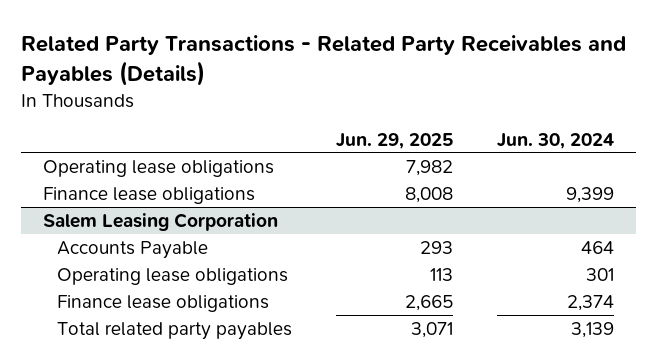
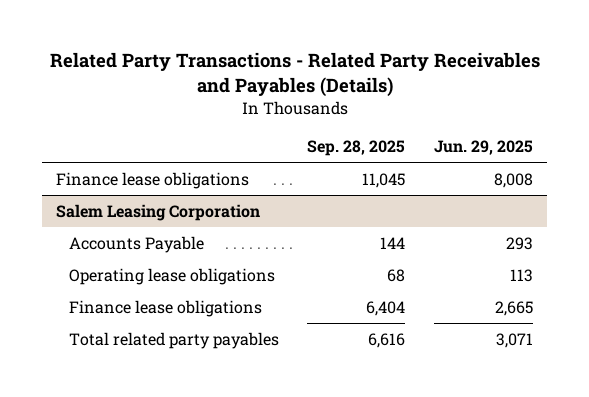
- | Jun. 29, 2025 | Jun. 30, 2024
+ | Sep. 28, 2025 | Jun. 29, 2025
- Operating lease obligations | 7,982 |

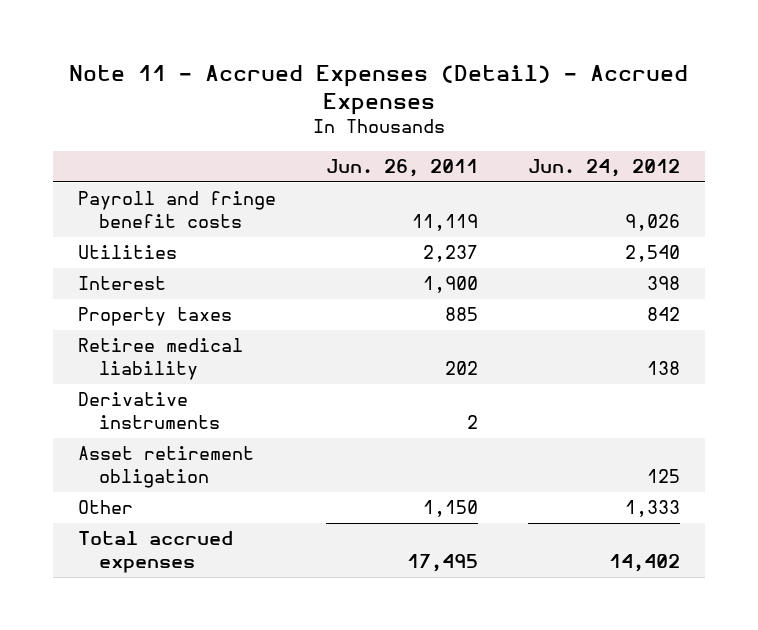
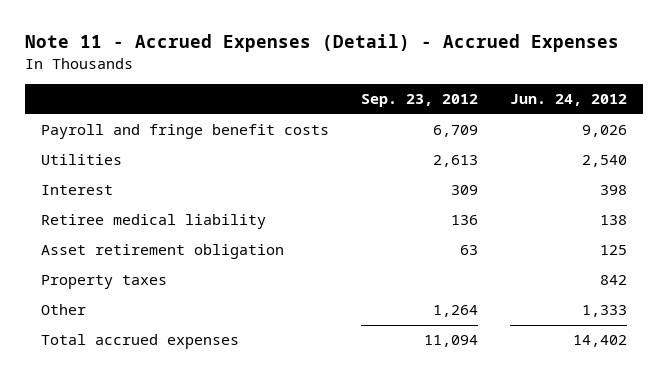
- | Jun. 26, 2011 | Jun. 24, 2012
+ | Sep. 23, 2012 | Jun. 24, 2012
- Derivative instruments | 2 |
moved down: Property taxes | | 842

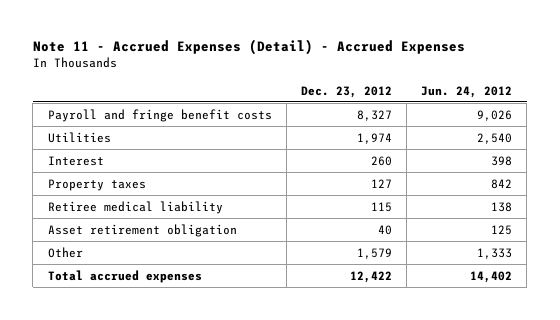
- | Sep. 23, 2012 | Jun. 24, 2012
+ | Dec. 23, 2012 | Jun. 24, 2012
moved up: Property taxes | 127 | 842

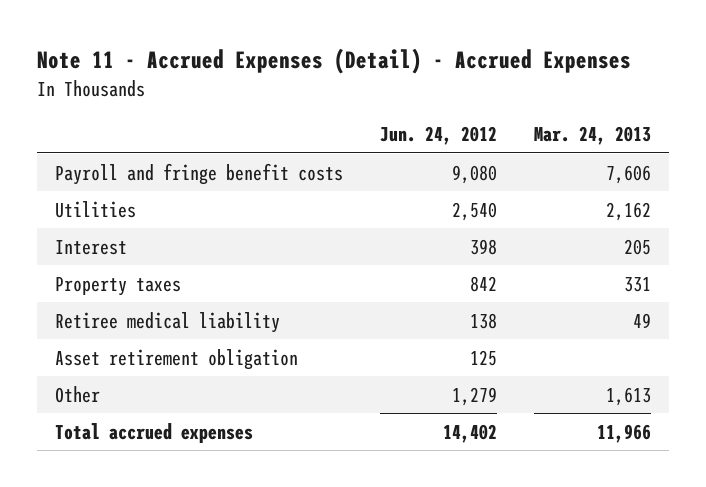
- | Dec. 23, 2012 | Jun. 24, 2012
+ | Jun. 24, 2012 | Mar. 24, 2013
- Payroll and fringe benefit costs | 8,327 | 9,026
+ Payroll and fringe benefit costs | 9,080 | 7,606
- Other | 1,579 | 1,333
+ Other | 1,279 | 1,613

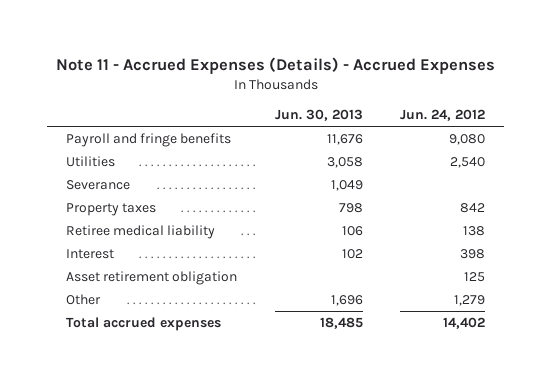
- Note 11 - Accrued Expenses (Detail) - Accrued Expenses
+ Note 11 - Accrued Expenses (Details) - Accrued Expenses
- | Jun. 24, 2012 | Mar. 24, 2013
+ | Jun. 30, 2013 | Jun. 24, 2012
- Payroll and fringe benefit costs | 9,080 | 7,606
+ Payroll and fringe benefits | 11,676 | 9,080
+ Severance | 1,049 |
moved down: Interest | 102 | 398

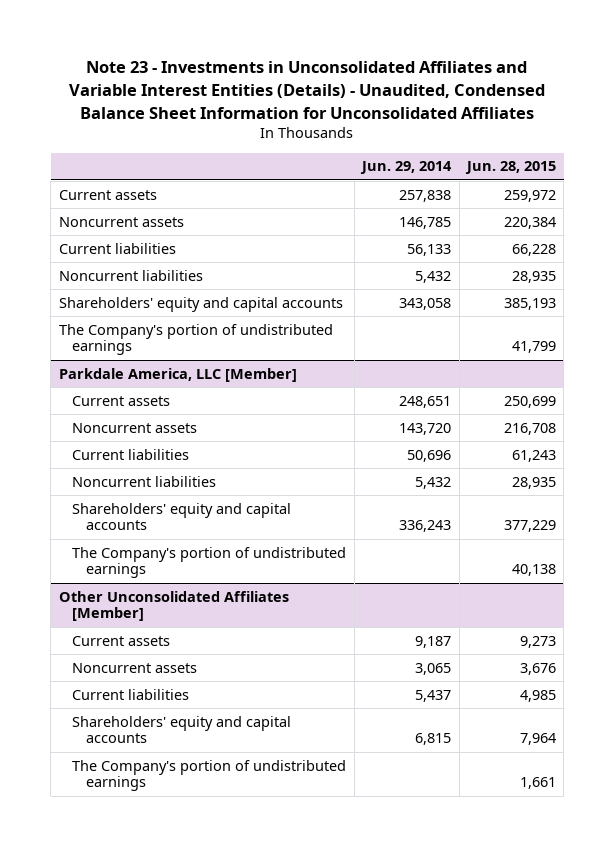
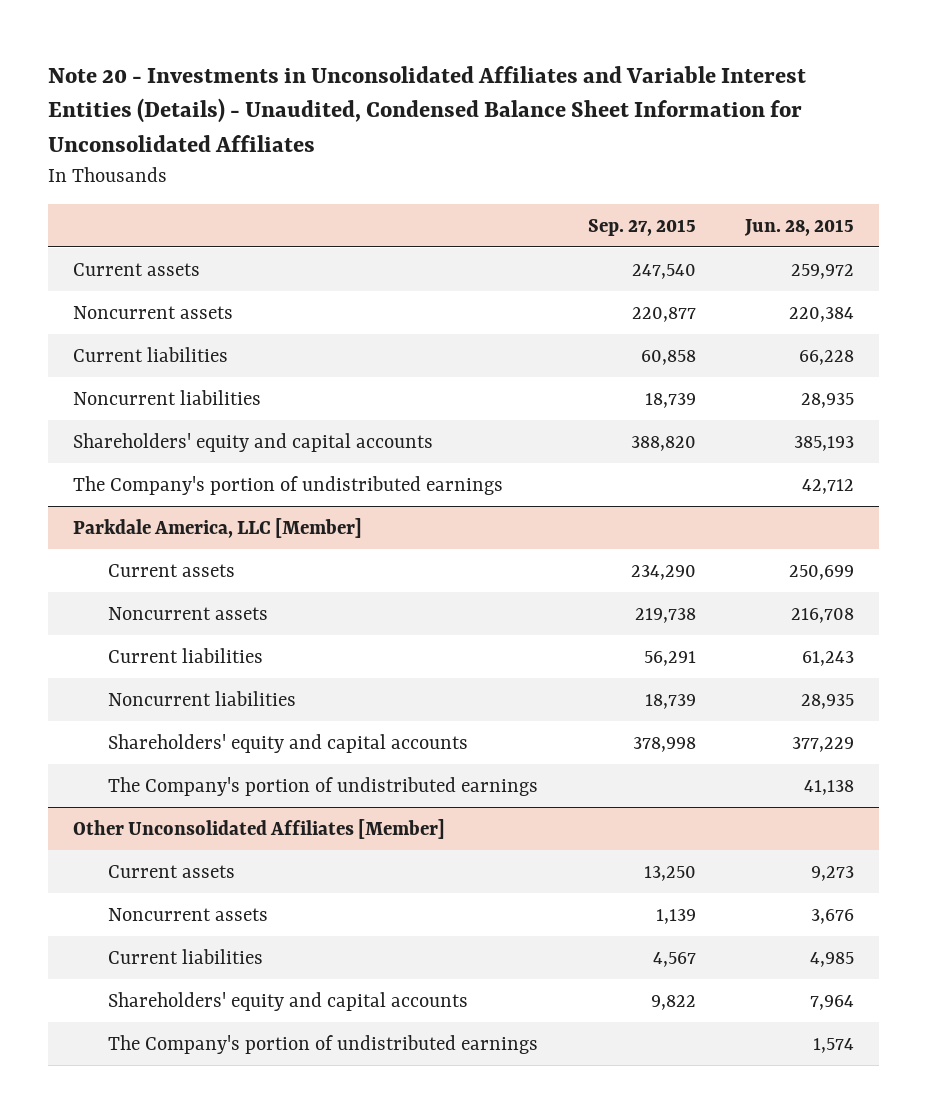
- Note 23 - Investments in Unconsolidated Affiliates and Variable Interest Entities (Details) - Unaudited, Condensed Balance Sheet Information for Unconsolidated Affiliates
+ Note 20 - Investments in Unconsolidated Affiliates and Variable Interest Entities (Details) - Unaudited, Condensed Balance Sheet Information for Unconsolidated Affiliates
- | Jun. 29, 2014 | Jun. 28, 2015
+ | Sep. 27, 2015 | Jun. 28, 2015
- The Company's portion of undistributed earnings | | 41,799
+ The Company's portion of undistributed earnings | | 42,712
@ Parkdale America, LLC [Member]
- The Company's portion of undistributed earnings | | 40,138
+ The Company's portion of undistributed earnings | | 41,138
@ Other Unconsolidated Affiliates [Member]
- The Company's portion of undistributed earnings | | 1,661
+ The Company's portion of undistributed earnings | | 1,574

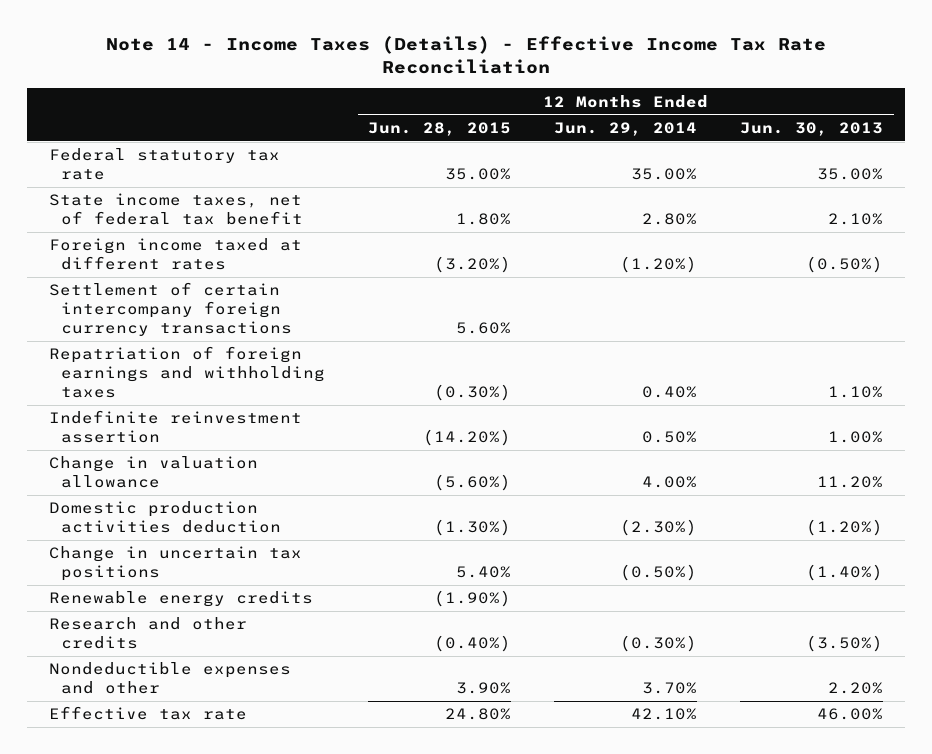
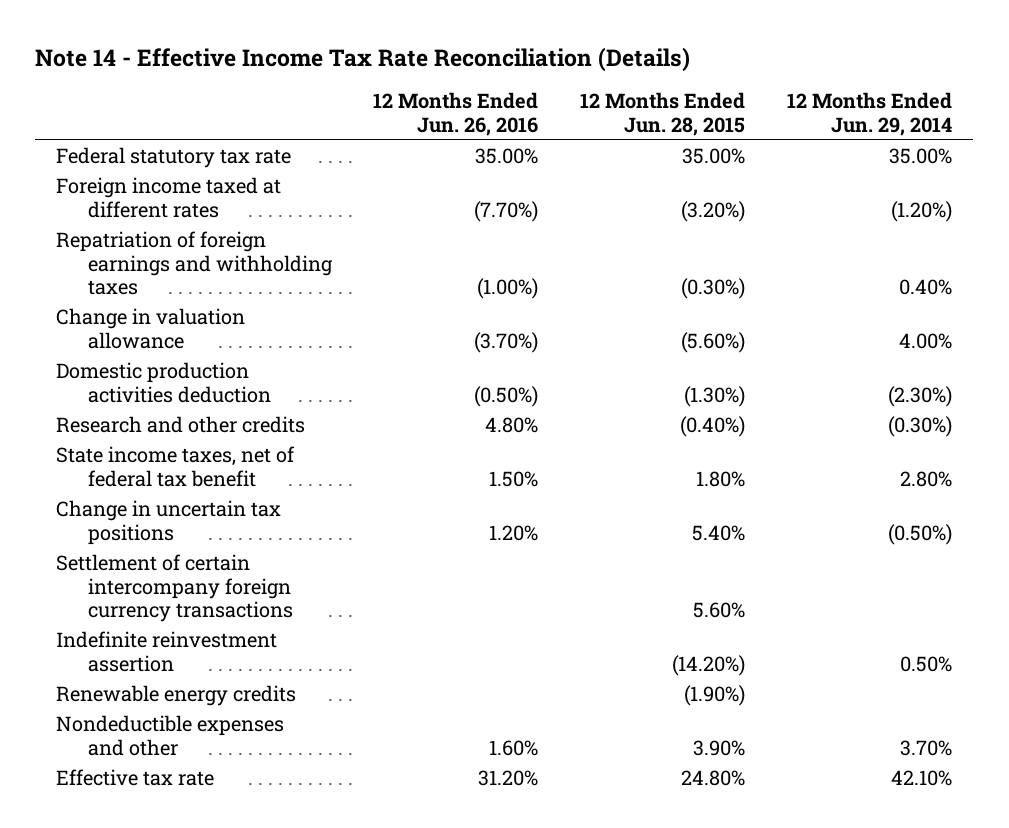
- Note 14 - Income Taxes (Details) - Effective Income Tax Rate Reconciliation
+ Note 14 - Effective Income Tax Rate Reconciliation (Details)
- | 12 Months Ended Jun. 28, 2015 | 12 Months Ended Jun. 29, 2014 | 12 Months Ended Jun. 30, 2013
+ | 12 Months Ended Jun. 26, 2016 | 12 Months Ended Jun. 28, 2015 | 12 Months Ended Jun. 29, 2014
moved up: Research and other credits | 4.80% | (0.40%) | (0.30%)
moved down: State income taxes, net of federal tax benefit | 1.50% | 1.80% | 2.80%
moved down: Settlement of certain intercompany foreign currency transactions | | 5.60% |
moved down: Indefinite reinvestment assertion | | (14.20%) | 0.50%

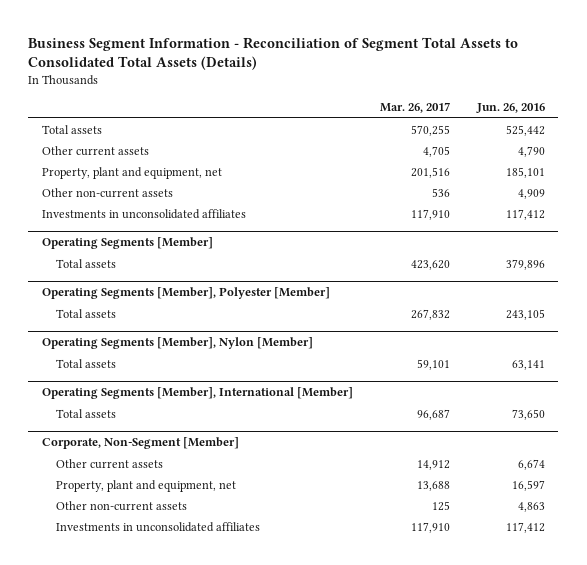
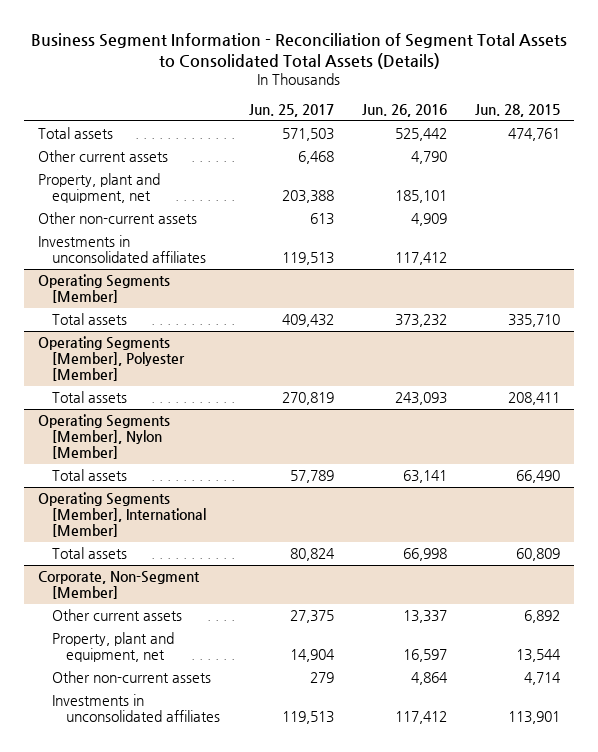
- | Mar. 26, 2017 | Jun. 26, 2016
+ | Jun. 25, 2017 | Jun. 26, 2016 | Jun. 28, 2015
@ Operating Segments [Member]
- Total assets | 423,620 | 379,896
+ Total assets | 409,432 | 373,232 | 335,710
@ Operating Segments [Member], Polyester [Member]
- Total assets | 267,832 | 243,105
+ Total assets | 270,819 | 243,093 | 208,411
@ Operating Segments [Member], International [Member]
- Total assets | 96,687 | 73,650
+ Total assets | 80,824 | 66,998 | 60,809
@ Corporate, Non-Segment [Member]
- Other current assets | 14,912 | 6,674
+ Other current assets | 27,375 | 13,337 | 6,892
- Other non-current assets | 125 | 4,863
+ Other non-current assets | 279 | 4,864 | 4,714

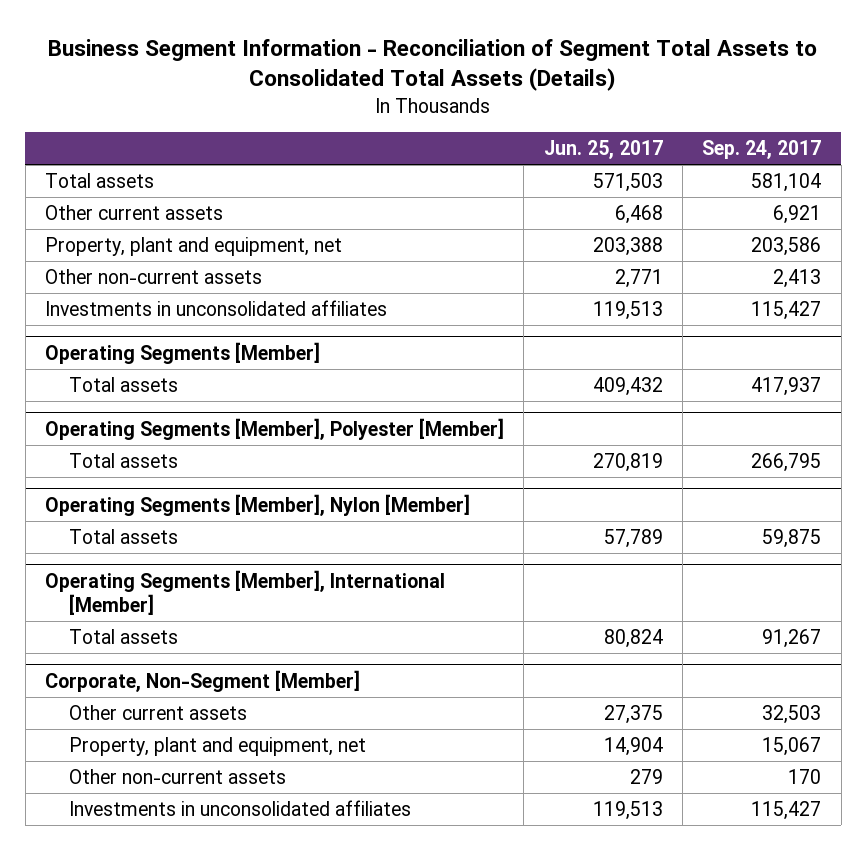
- | Jun. 25, 2017 | Jun. 26, 2016 | Jun. 28, 2015
+ | Jun. 25, 2017 | Sep. 24, 2017
- Other non-current assets | 613 | 4,909 |
+ Other non-current assets | 2,771 | 2,413

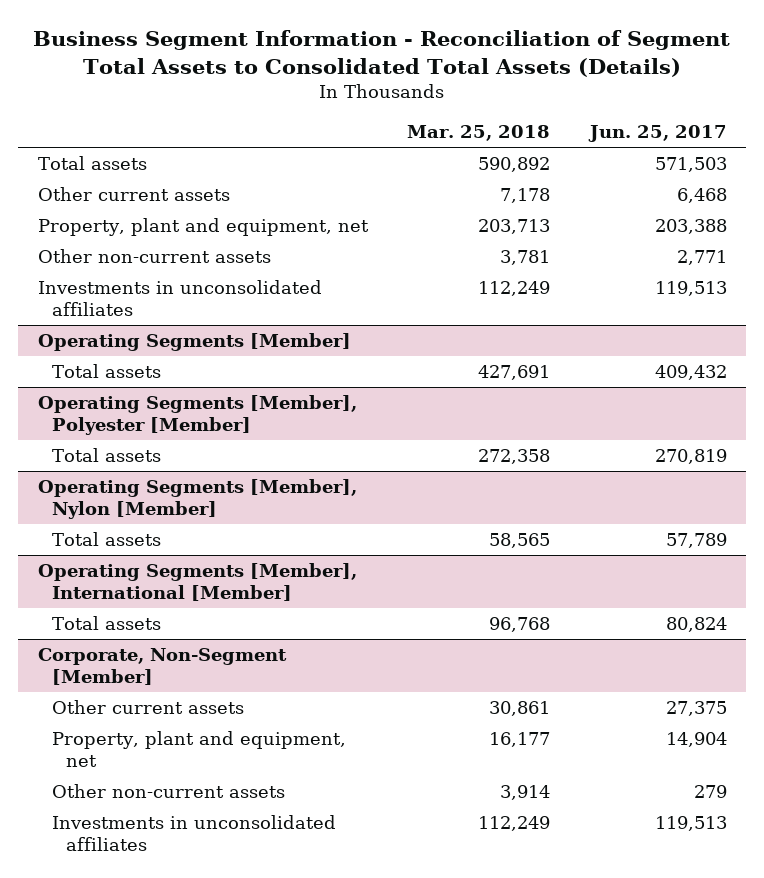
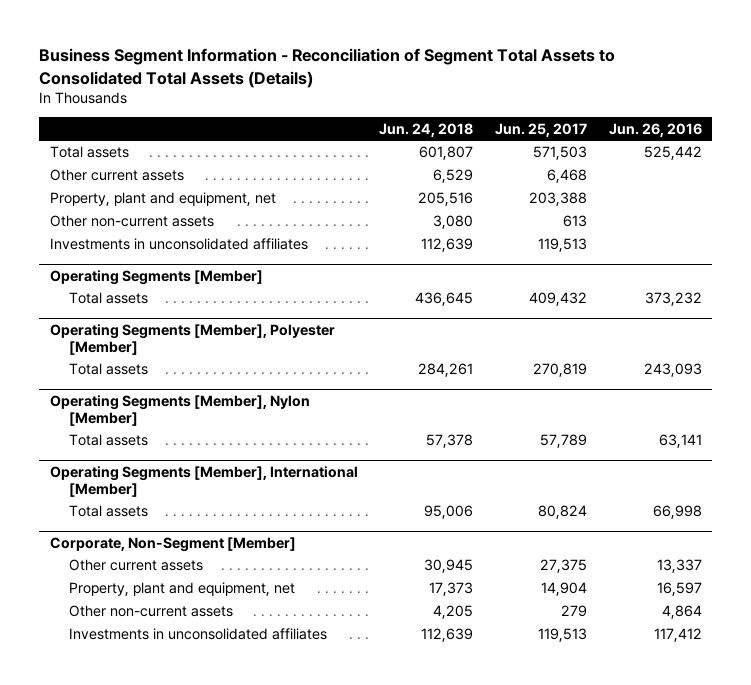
- | Mar. 25, 2018 | Jun. 25, 2017
+ | Jun. 24, 2018 | Jun. 25, 2017 | Jun. 26, 2016
- Other non-current assets | 3,781 | 2,771
+ Other non-current assets | 3,080 | 613 |

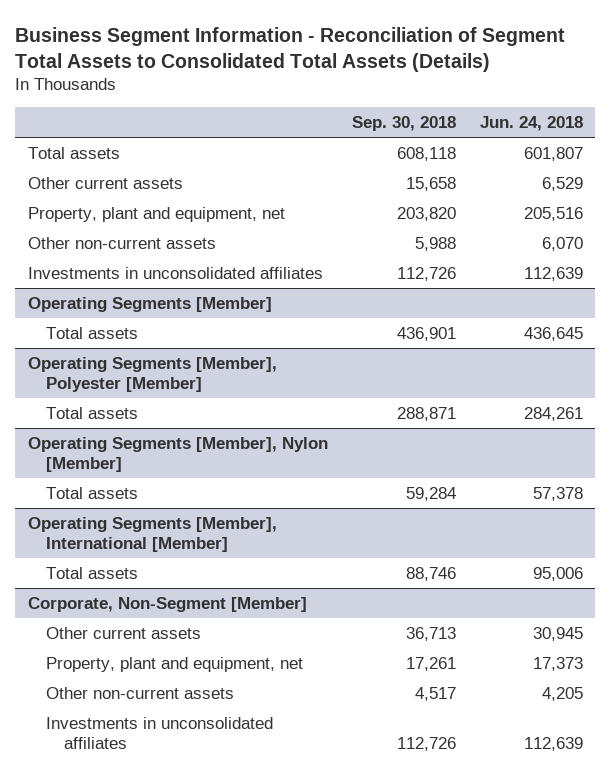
- | Jun. 24, 2018 | Jun. 25, 2017 | Jun. 26, 2016
+ | Sep. 30, 2018 | Jun. 24, 2018
- Other non-current assets | 3,080 | 613 |
+ Other non-current assets | 5,988 | 6,070

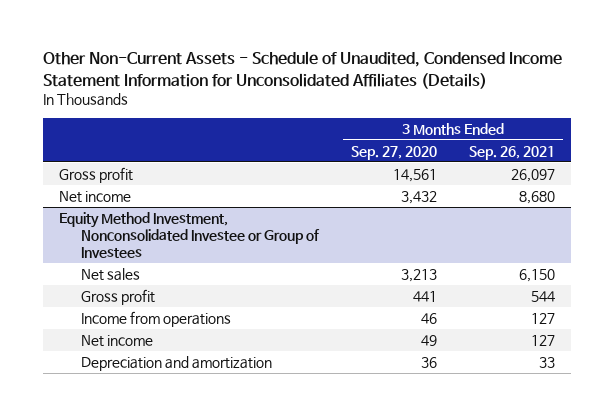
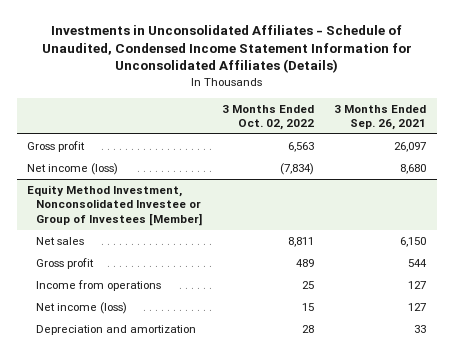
- Other Non-Current Assets - Schedule of Unaudited, Condensed Income Statement Information for Unconsolidated Affiliates (Details)
+ Investments in Unconsolidated Affiliates - Schedule of Unaudited, Condensed Income Statement Information for Unconsolidated Affiliates (Details)
- | 3 Months Ended Sep. 27, 2020 | 3 Months Ended Sep. 26, 2021
+ | 3 Months Ended Oct. 02, 2022 | 3 Months Ended Sep. 26, 2021
- Net income | 3,432 | 8,680
- Equity Method Investment, Nonconsolidated Investee or Group of Investees
+ Net income (loss) | (7,834) | 8,680
+ Equity Method Investment, Nonconsolidated Investee or Group of Investees [Member]
- Net income | 49 | 127
+ Net income (loss) | 15 | 127

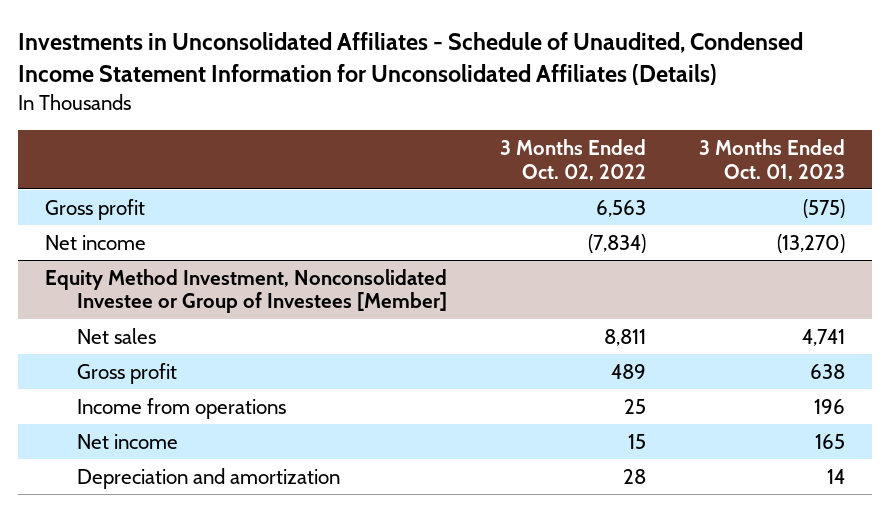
- | 3 Months Ended Oct. 02, 2022 | 3 Months Ended Sep. 26, 2021
+ | 3 Months Ended Oct. 02, 2022 | 3 Months Ended Oct. 01, 2023
- Net income (loss) | (7,834) | 8,680
+ Net income | (7,834) | (13,270)
@ Equity Method Investment, Nonconsolidated Investee or Group of Investees [Member]
- Net income (loss) | 15 | 127
+ Net income | 15 | 165

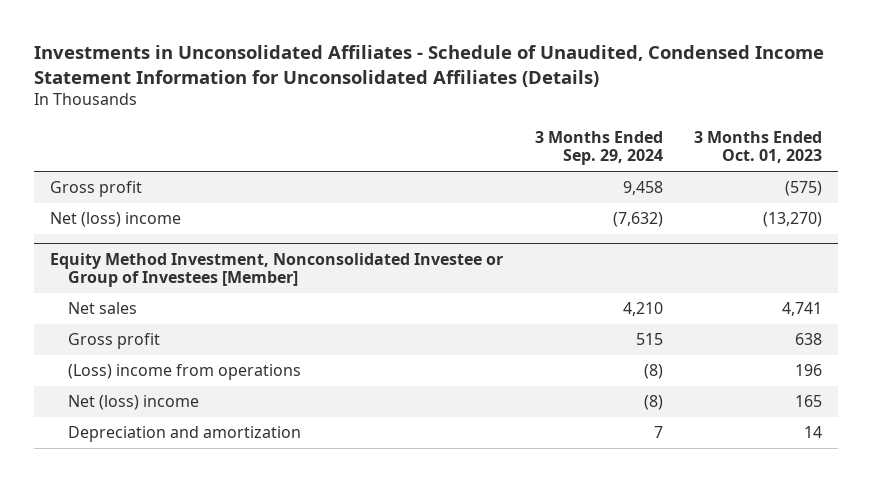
- | 3 Months Ended Oct. 02, 2022 | 3 Months Ended Oct. 01, 2023
+ | 3 Months Ended Sep. 29, 2024 | 3 Months Ended Oct. 01, 2023
- Net income | (7,834) | (13,270)
+ Net (loss) income | (7,632) | (13,270)
@ Equity Method Investment, Nonconsolidated Investee or Group of Investees [Member]
- Income from operations | 25 | 196
- Net income | 15 | 165
+ (Loss) income from operations | (8) | 196
+ Net (loss) income | (8) | 165

